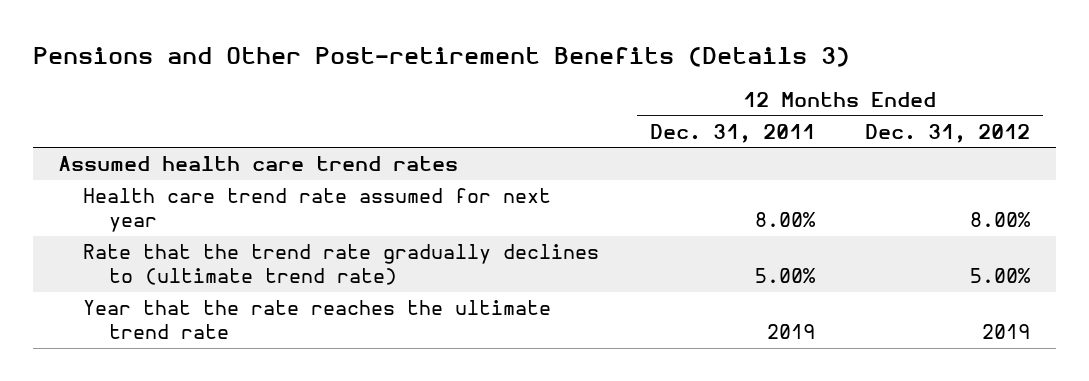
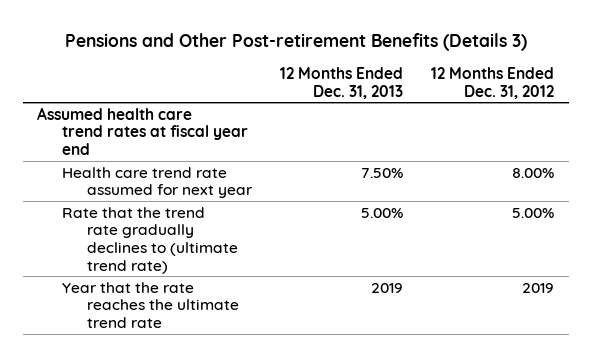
- | 12 Months Ended Dec. 31, 2011 | 12 Months Ended Dec. 31, 2012
+ | 12 Months Ended Dec. 31, 2013 | 12 Months Ended Dec. 31, 2012
- Assumed health care trend rates
+ Assumed health care trend rates at fiscal year end

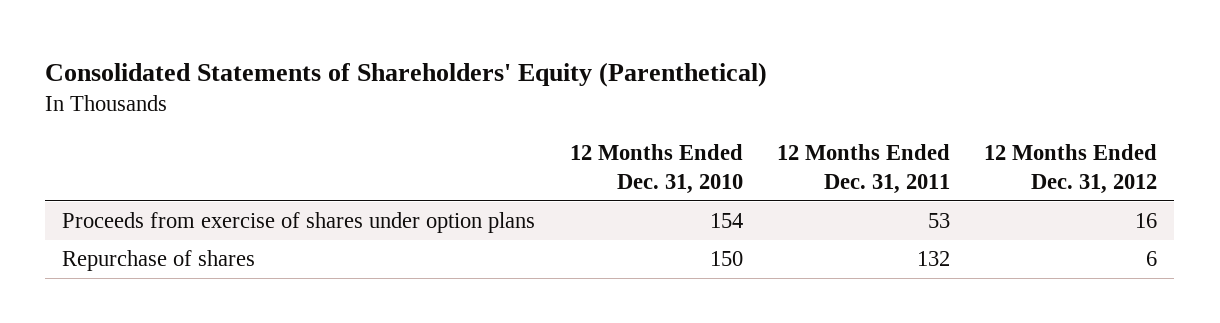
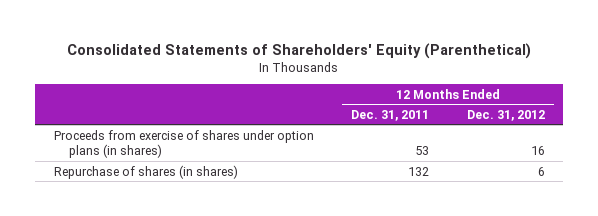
- | 12 Months Ended Dec. 31, 2010 | 12 Months Ended Dec. 31, 2011 | 12 Months Ended Dec. 31, 2012
+ | 12 Months Ended Dec. 31, 2011 | 12 Months Ended Dec. 31, 2012
- Proceeds from exercise of shares under option plans | 154 | 53 | 16
- Repurchase of shares | 150 | 132 | 6
+ Proceeds from exercise of shares under option plans (in shares) | 53 | 16
+ Repurchase of shares (in shares) | 132 | 6

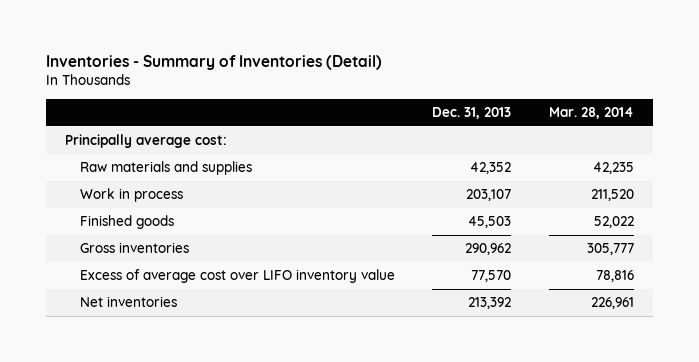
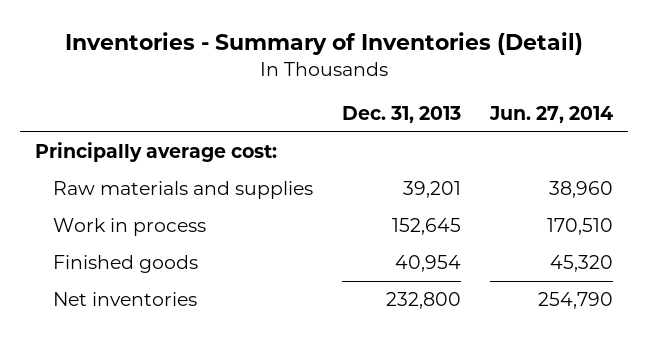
- | Dec. 31, 2013 | Mar. 28, 2014
+ | Dec. 31, 2013 | Jun. 27, 2014
- Raw materials and supplies | 42,352 | 42,235
- Work in process | 203,107 | 211,520
- Finished goods | 45,503 | 52,022
- Gross inventories | 290,962 | 305,777
- Excess of average cost over LIFO inventory value | 77,570 | 78,816
- Net inventories | 213,392 | 226,961
+ Raw materials and supplies | 39,201 | 38,960
+ Work in process | 152,645 | 170,510
+ Finished goods | 40,954 | 45,320
+ Net inventories | 232,800 | 254,790

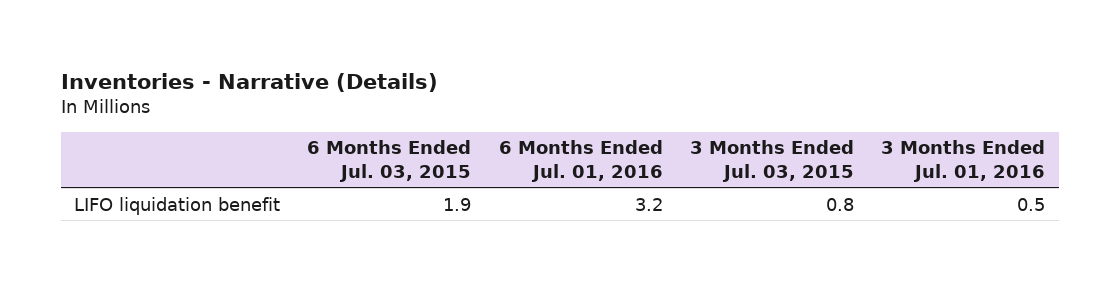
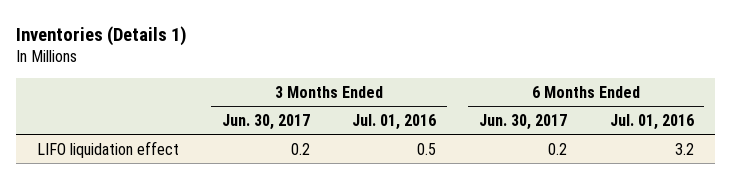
- Inventories - Narrative (Details)
+ Inventories (Details 1)
- | 6 Months Ended Jul. 03, 2015 | 6 Months Ended Jul. 01, 2016 | 3 Months Ended Jul. 03, 2015 | 3 Months Ended Jul. 01, 2016
+ | 3 Months Ended Jun. 30, 2017 | 3 Months Ended Jul. 01, 2016 | 6 Months Ended Jun. 30, 2017 | 6 Months Ended Jul. 01, 2016
- LIFO liquidation benefit | 1.9 | 3.2 | 0.8 | 0.5
+ LIFO liquidation effect | 0.2 | 0.5 | 0.2 | 3.2

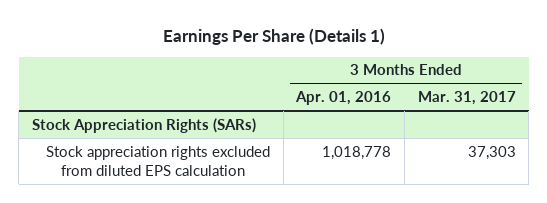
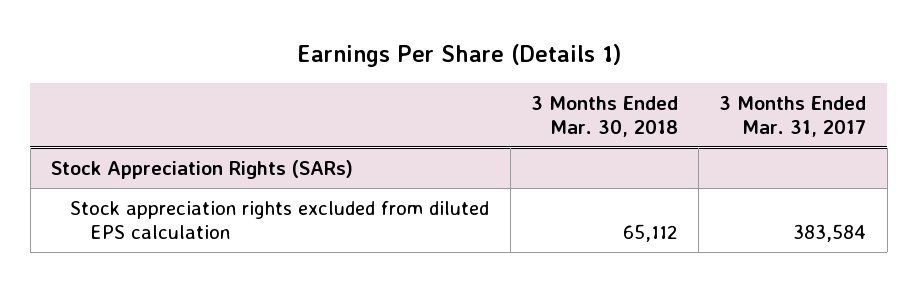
- | 3 Months Ended Apr. 01, 2016 | 3 Months Ended Mar. 31, 2017
+ | 3 Months Ended Mar. 30, 2018 | 3 Months Ended Mar. 31, 2017
@ Stock Appreciation Rights (SARs)
- Stock appreciation rights excluded from diluted EPS calculation | 1,018,778 | 37,303
+ Stock appreciation rights excluded from diluted EPS calculation | 65,112 | 383,584

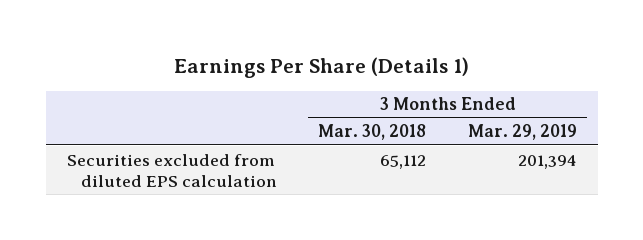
- | 3 Months Ended Mar. 30, 2018 | 3 Months Ended Mar. 31, 2017
+ | 3 Months Ended Mar. 30, 2018 | 3 Months Ended Mar. 29, 2019
- Stock Appreciation Rights (SARs)
- Stock appreciation rights excluded from diluted EPS calculation | 65,112 | 383,584
+ Securities excluded from diluted EPS calculation | 65,112 | 201,394

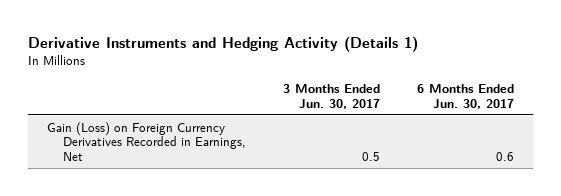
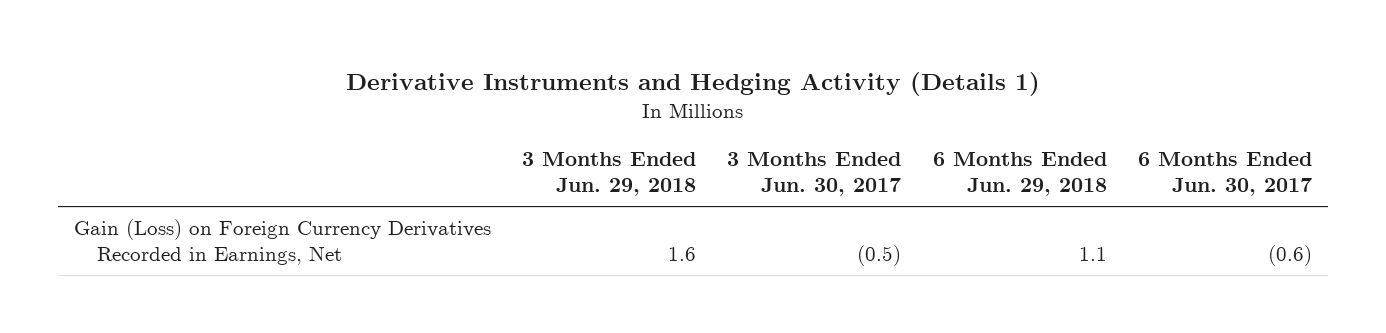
- | 3 Months Ended Jun. 30, 2017 | 6 Months Ended Jun. 30, 2017
+ | 3 Months Ended Jun. 29, 2018 | 3 Months Ended Jun. 30, 2017 | 6 Months Ended Jun. 29, 2018 | 6 Months Ended Jun. 30, 2017
- Gain (Loss) on Foreign Currency Derivatives Recorded in Earnings, Net | 0.5 | 0.6
+ Gain (Loss) on Foreign Currency Derivatives Recorded in Earnings, Net | 1.6 | (0.5) | 1.1 | (0.6)

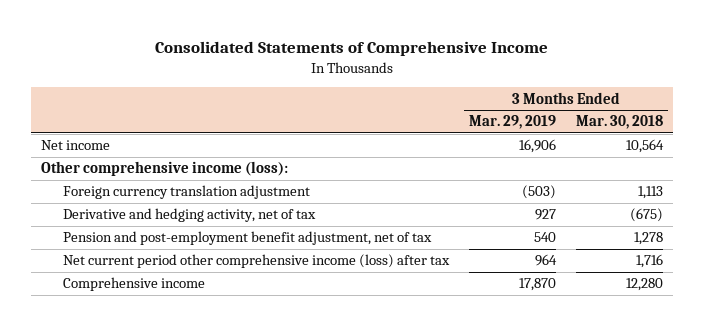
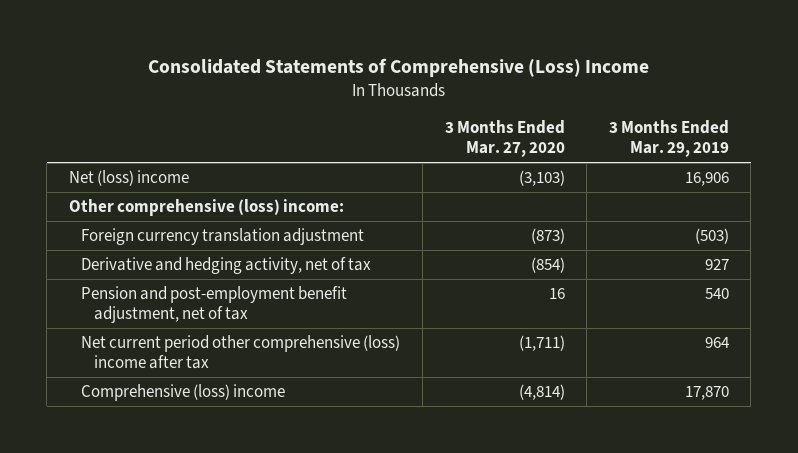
- Consolidated Statements of Comprehensive Income
+ Consolidated Statements of Comprehensive (Loss) Income
- | 3 Months Ended Mar. 29, 2019 | 3 Months Ended Mar. 30, 2018
+ | 3 Months Ended Mar. 27, 2020 | 3 Months Ended Mar. 29, 2019
- Net income | 16,906 | 10,564
- Other comprehensive income (loss):
+ Net (loss) income | (3,103) | 16,906
+ Other comprehensive (loss) income:
- Net current period other comprehensive income (loss) after tax | 964 | 1,716
- Comprehensive income | 17,870 | 12,280
+ Net current period other comprehensive (loss) income after tax | (1,711) | 964
+ Comprehensive (loss) income | (4,814) | 17,870

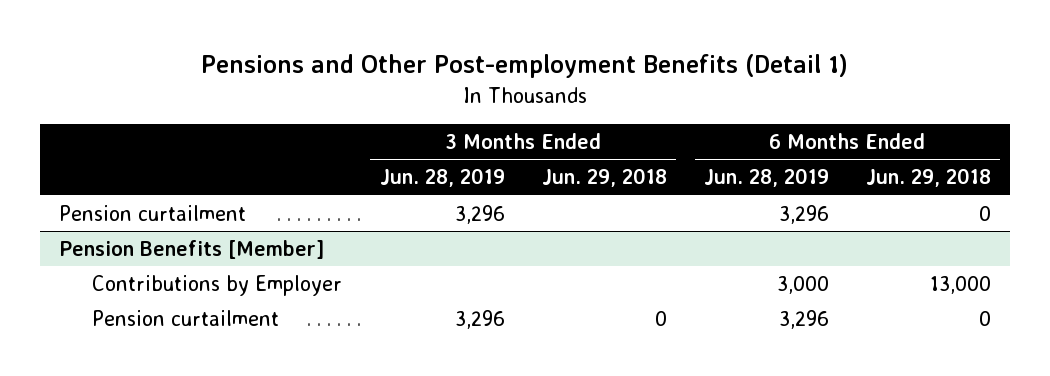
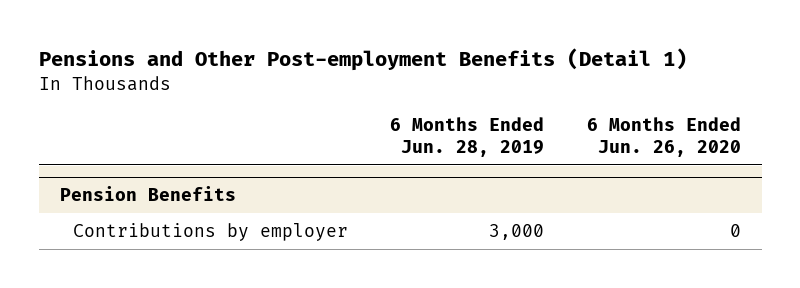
- | 3 Months Ended Jun. 28, 2019 | 3 Months Ended Jun. 29, 2018 | 6 Months Ended Jun. 28, 2019 | 6 Months Ended Jun. 29, 2018
+ | 6 Months Ended Jun. 28, 2019 | 6 Months Ended Jun. 26, 2020
- Pension curtailment | 3,296 | | 3,296 | 0
- Pension Benefits [Member]
- Contributions by Employer | | | 3,000 | 13,000
- Pension curtailment | 3,296 | 0 | 3,296 | 0
+ Pension Benefits
+ Contributions by employer | 3,000 | 0

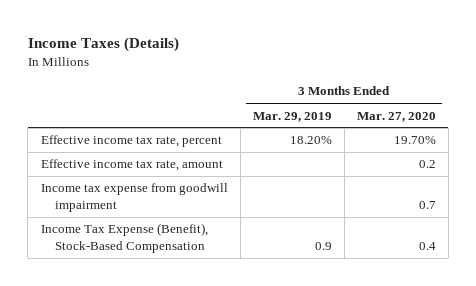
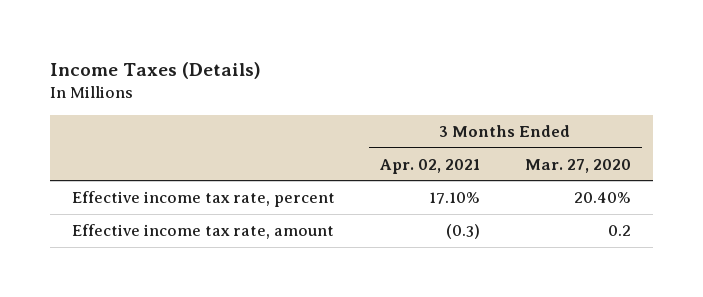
- | 3 Months Ended Mar. 29, 2019 | 3 Months Ended Mar. 27, 2020
+ | 3 Months Ended Apr. 02, 2021 | 3 Months Ended Mar. 27, 2020
- Effective income tax rate, percent | 18.20% | 19.70%
+ Effective income tax rate, percent | 17.10% | 20.40%
- Income tax expense from goodwill impairment | | 0.7
- Income Tax Expense (Benefit), Stock-Based Compensation | 0.9 | 0.4

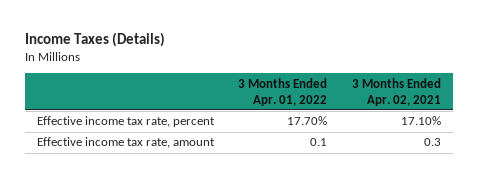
- | 3 Months Ended Apr. 02, 2021 | 3 Months Ended Mar. 27, 2020
+ | 3 Months Ended Apr. 01, 2022 | 3 Months Ended Apr. 02, 2021
- Effective income tax rate, amount | (0.3) | 0.2
+ Effective income tax rate, amount | 0.1 | 0.3

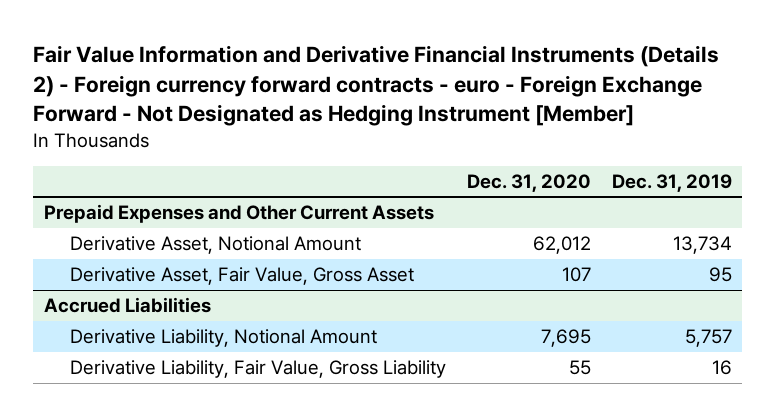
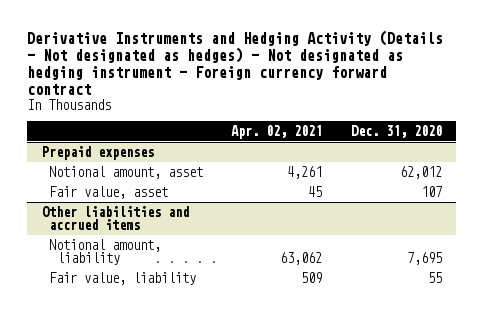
- Fair Value Information and Derivative Financial Instruments (Details 2) - Foreign currency forward contracts - euro - Foreign Exchange Forward - Not Designated as Hedging Instrument [Member]
+ Derivative Instruments and Hedging Activity (Details - Not designated as hedges) - Not designated as hedging instrument - Foreign currency forward contract
- | Dec. 31, 2020 | Dec. 31, 2019
+ | Apr. 02, 2021 | Dec. 31, 2020
- Prepaid Expenses and Other Current Assets
- Derivative Asset, Notional Amount | 62,012 | 13,734
- Derivative Asset, Fair Value, Gross Asset | 107 | 95
- Accrued Liabilities
- Derivative Liability, Notional Amount | 7,695 | 5,757
- Derivative Liability, Fair Value, Gross Liability | 55 | 16
+ Prepaid expenses
+ Notional amount, asset | 4,261 | 62,012
+ Fair value, asset | 45 | 107
+ Other liabilities and accrued items
+ Notional amount, liability | 63,062 | 7,695
+ Fair value, liability | 509 | 55

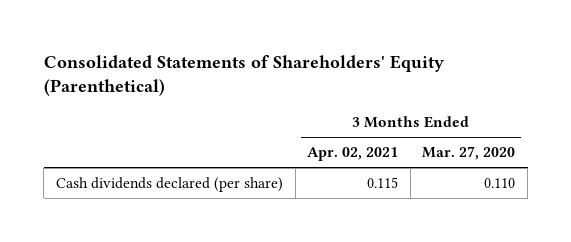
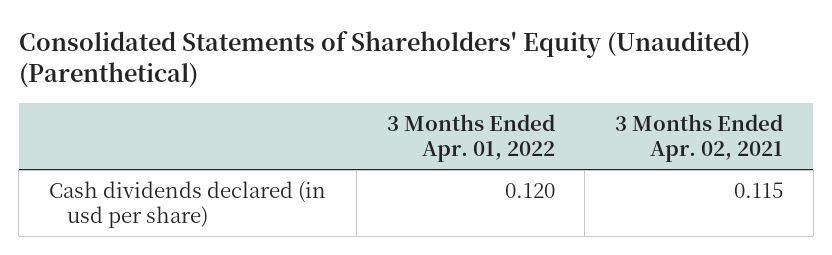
- Consolidated Statements of Shareholders' Equity (Parenthetical)
+ Consolidated Statements of Shareholders' Equity (Unaudited) (Parenthetical)
- | 3 Months Ended Apr. 02, 2021 | 3 Months Ended Mar. 27, 2020
+ | 3 Months Ended Apr. 01, 2022 | 3 Months Ended Apr. 02, 2021
- Cash dividends declared (per share) | 0.115 | 0.110
+ Cash dividends declared (in usd per share) | 0.120 | 0.115

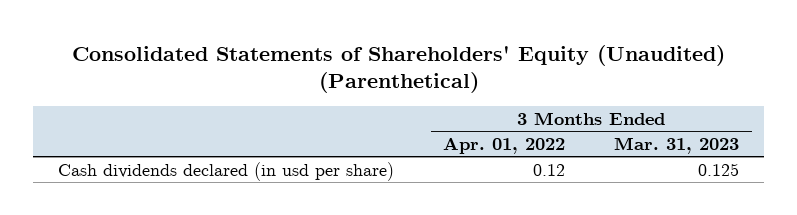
- | 3 Months Ended Apr. 01, 2022 | 3 Months Ended Apr. 02, 2021
+ | 3 Months Ended Apr. 01, 2022 | 3 Months Ended Mar. 31, 2023
- Cash dividends declared (in usd per share) | 0.120 | 0.115
+ Cash dividends declared (in usd per share) | 0.12 | 0.125

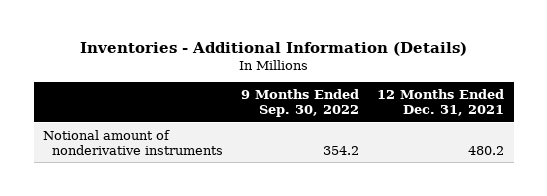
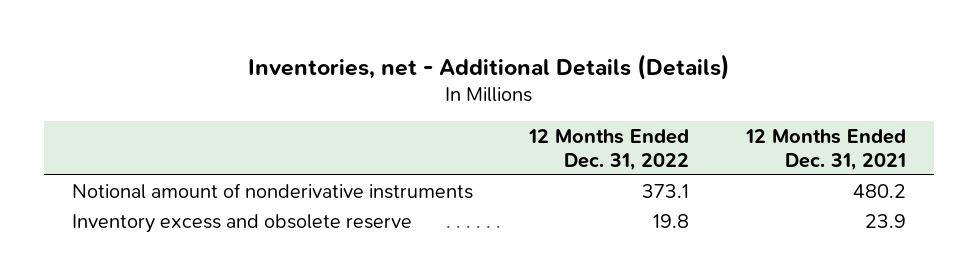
- Inventories - Additional Information (Details)
+ Inventories, net - Additional Details (Details)
- | 9 Months Ended Sep. 30, 2022 | 12 Months Ended Dec. 31, 2021
+ | 12 Months Ended Dec. 31, 2022 | 12 Months Ended Dec. 31, 2021
+ Inventory excess and obsolete reserve | 19.8 | 23.9

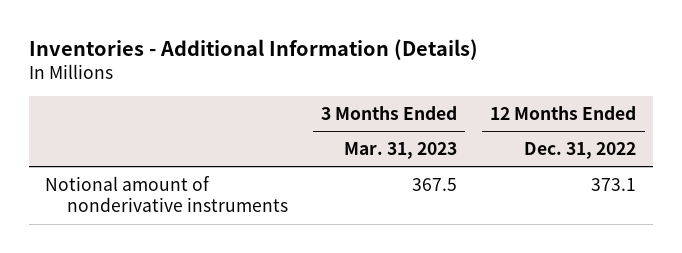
- Inventories, net - Additional Details (Details)
+ Inventories - Additional Information (Details)
- | 12 Months Ended Dec. 31, 2022 | 12 Months Ended Dec. 31, 2021
+ | 3 Months Ended Mar. 31, 2023 | 12 Months Ended Dec. 31, 2022
- Inventory excess and obsolete reserve | 19.8 | 23.9

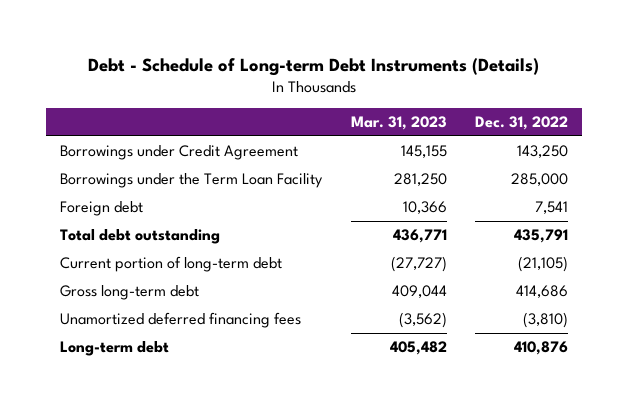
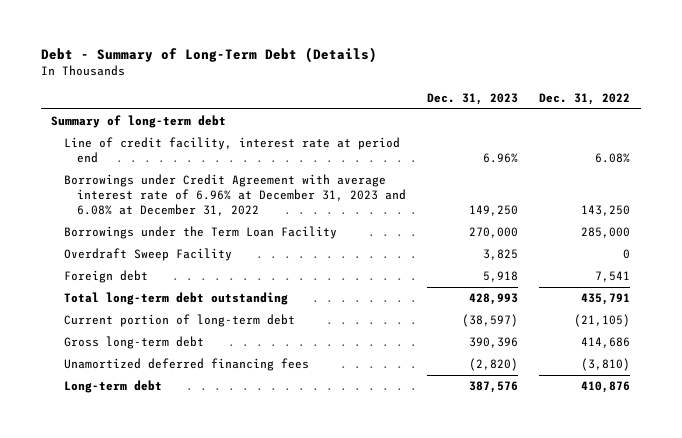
- Debt - Schedule of Long-term Debt Instruments (Details)
+ Debt - Summary of Long-Term Debt (Details)
- | Mar. 31, 2023 | Dec. 31, 2022
+ | Dec. 31, 2023 | Dec. 31, 2022
- Borrowings under Credit Agreement | 145,155 | 143,250
+ Summary of long-term debt
+ Line of credit facility, interest rate at period end | 6.96% | 6.08%
+ Borrowings under Credit Agreement with average interest rate of 6.96% at December 31, 2023 and 6.08% at December 31, 2022 | 149,250 | 143,250
+ Overdraft Sweep Facility | 3,825 | 0
- Total debt outstanding | 436,771 | 435,791
+ Total long-term debt outstanding | 428,993 | 435,791

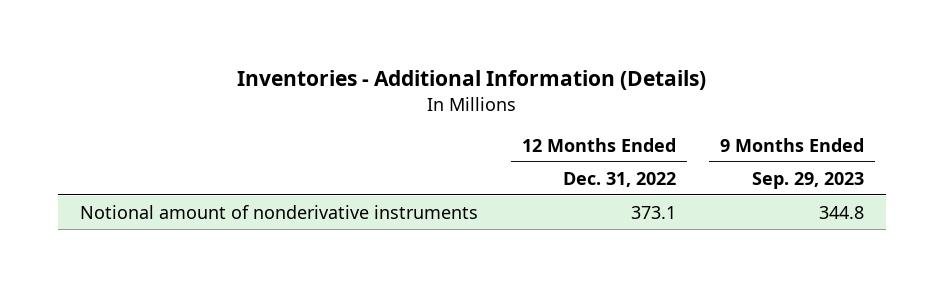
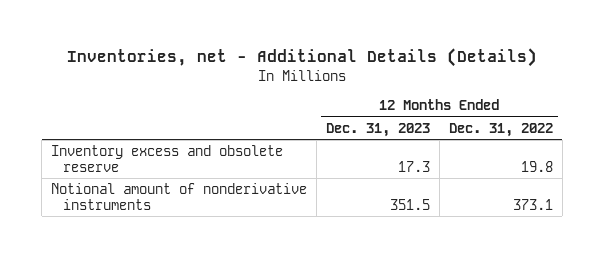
- Inventories - Additional Information (Details)
+ Inventories, net - Additional Details (Details)
- | 12 Months Ended Dec. 31, 2022 | 9 Months Ended Sep. 29, 2023
+ | 12 Months Ended Dec. 31, 2023 | 12 Months Ended Dec. 31, 2022
+ Inventory excess and obsolete reserve | 17.3 | 19.8

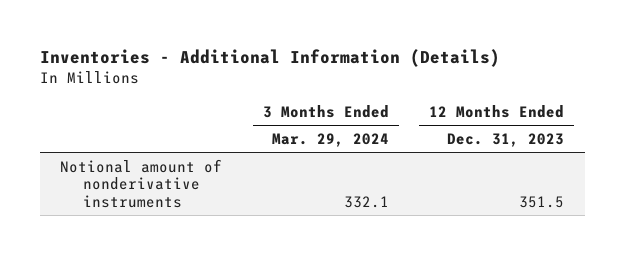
- Inventories, net - Additional Details (Details)
+ Inventories - Additional Information (Details)
- | 12 Months Ended Dec. 31, 2023 | 12 Months Ended Dec. 31, 2022
+ | 3 Months Ended Mar. 29, 2024 | 12 Months Ended Dec. 31, 2023
- Inventory excess and obsolete reserve | 17.3 | 19.8

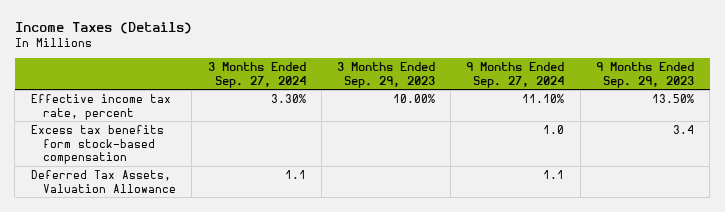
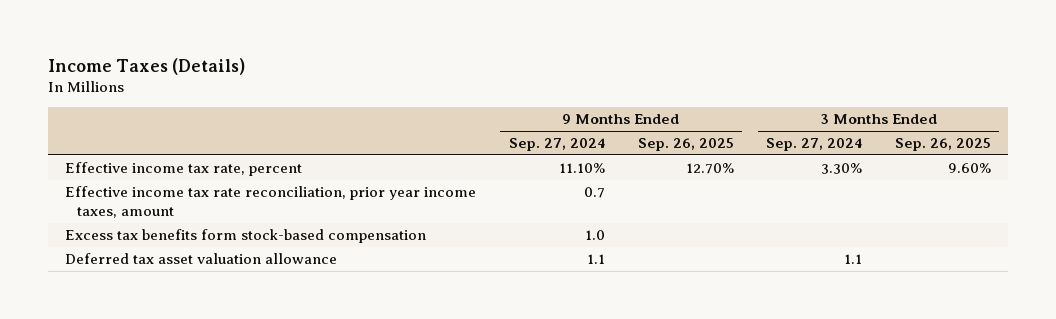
- | 3 Months Ended Sep. 27, 2024 | 3 Months Ended Sep. 29, 2023 | 9 Months Ended Sep. 27, 2024 | 9 Months Ended Sep. 29, 2023
+ | 9 Months Ended Sep. 27, 2024 | 9 Months Ended Sep. 26, 2025 | 3 Months Ended Sep. 27, 2024 | 3 Months Ended Sep. 26, 2025
+ Effective income tax rate reconciliation, prior year income taxes, amount | 0.7 | | |
- Deferred Tax Assets, Valuation Allowance | 1.1 | | 1.1 |
+ Deferred tax asset valuation allowance | 1.1 | | 1.1 |

